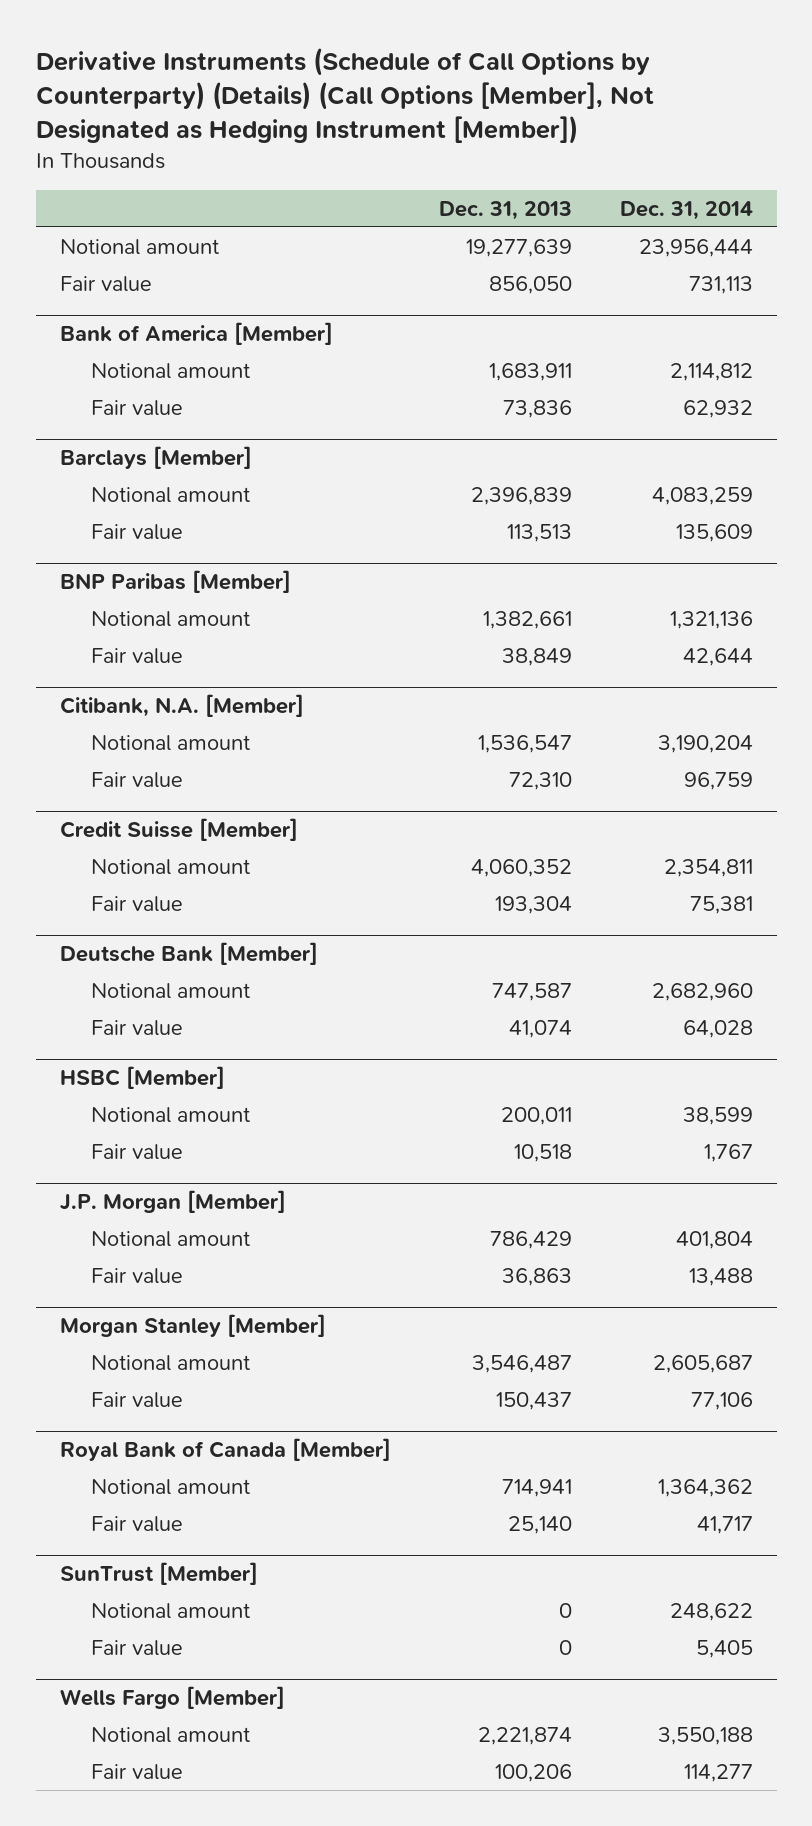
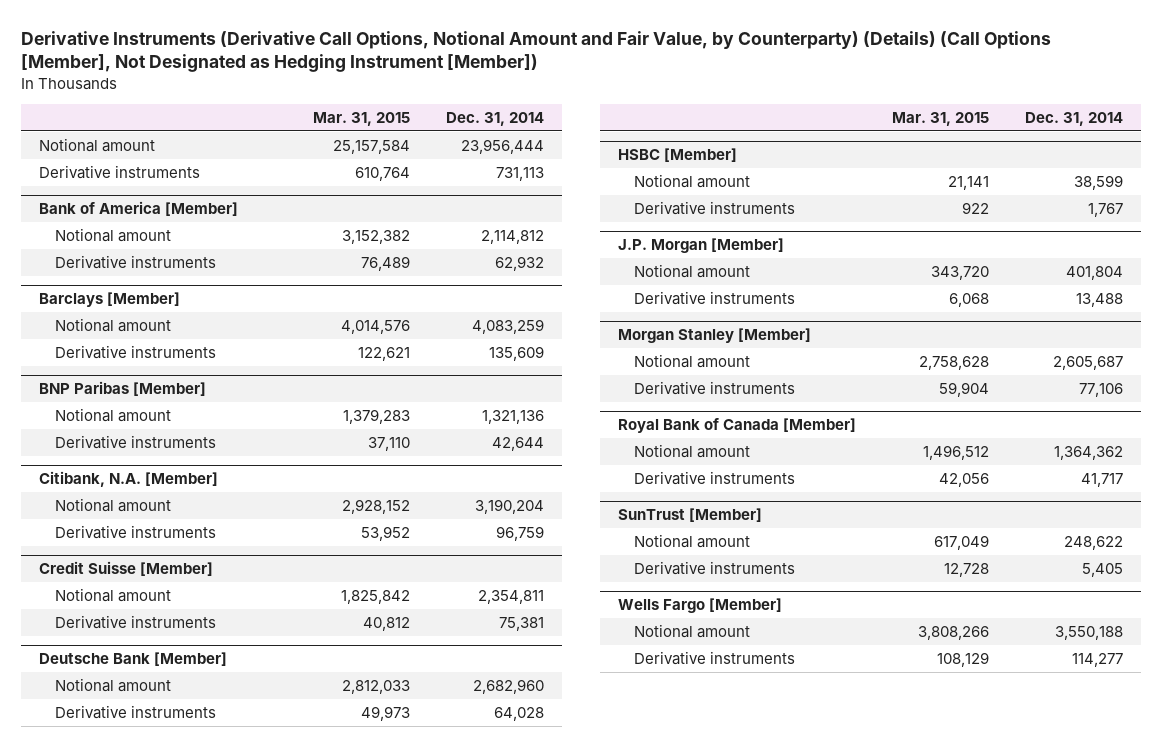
- Derivative Instruments (Schedule of Call Options by Counterparty) (Details) (Call Options [Member], Not Designated as Hedging Instrument [Member])
+ Derivative Instruments (Derivative Call Options, Notional Amount and Fair Value, by Counterparty) (Details) (Call Options [Member], Not Designated as Hedging Instrument [Member])
- | Dec. 31, 2013 | Dec. 31, 2014
+ | Mar. 31, 2015 | Dec. 31, 2014
- Fair value | 856,050 | 731,113
+ Derivative instruments | 610,764 | 731,113
@ Bank of America [Member]
- Fair value | 73,836 | 62,932
+ Derivative instruments | 76,489 | 62,932
@ Barclays [Member]
- Fair value | 113,513 | 135,609
+ Derivative instruments | 122,621 | 135,609
@ BNP Paribas [Member]
- Fair value | 38,849 | 42,644
+ Derivative instruments | 37,110 | 42,644
@ Citibank, N.A. [Member]
- Fair value | 72,310 | 96,759
+ Derivative instruments | 53,952 | 96,759
@ Credit Suisse [Member]
- Fair value | 193,304 | 75,381
+ Derivative instruments | 40,812 | 75,381
@ Deutsche Bank [Member]
- Fair value | 41,074 | 64,028
+ Derivative instruments | 49,973 | 64,028
@ HSBC [Member]
- Fair value | 10,518 | 1,767
+ Derivative instruments | 922 | 1,767
@ J.P. Morgan [Member]
- Fair value | 36,863 | 13,488
+ Derivative instruments | 6,068 | 13,488
@ Morgan Stanley [Member]
- Fair value | 150,437 | 77,106
+ Derivative instruments | 59,904 | 77,106
@ Royal Bank of Canada [Member]
- Fair value | 25,140 | 41,717
+ Derivative instruments | 42,056 | 41,717
@ SunTrust [Member]
- Fair value | 0 | 5,405
+ Derivative instruments | 12,728 | 5,405
@ Wells Fargo [Member]
- Fair value | 100,206 | 114,277
+ Derivative instruments | 108,129 | 114,277

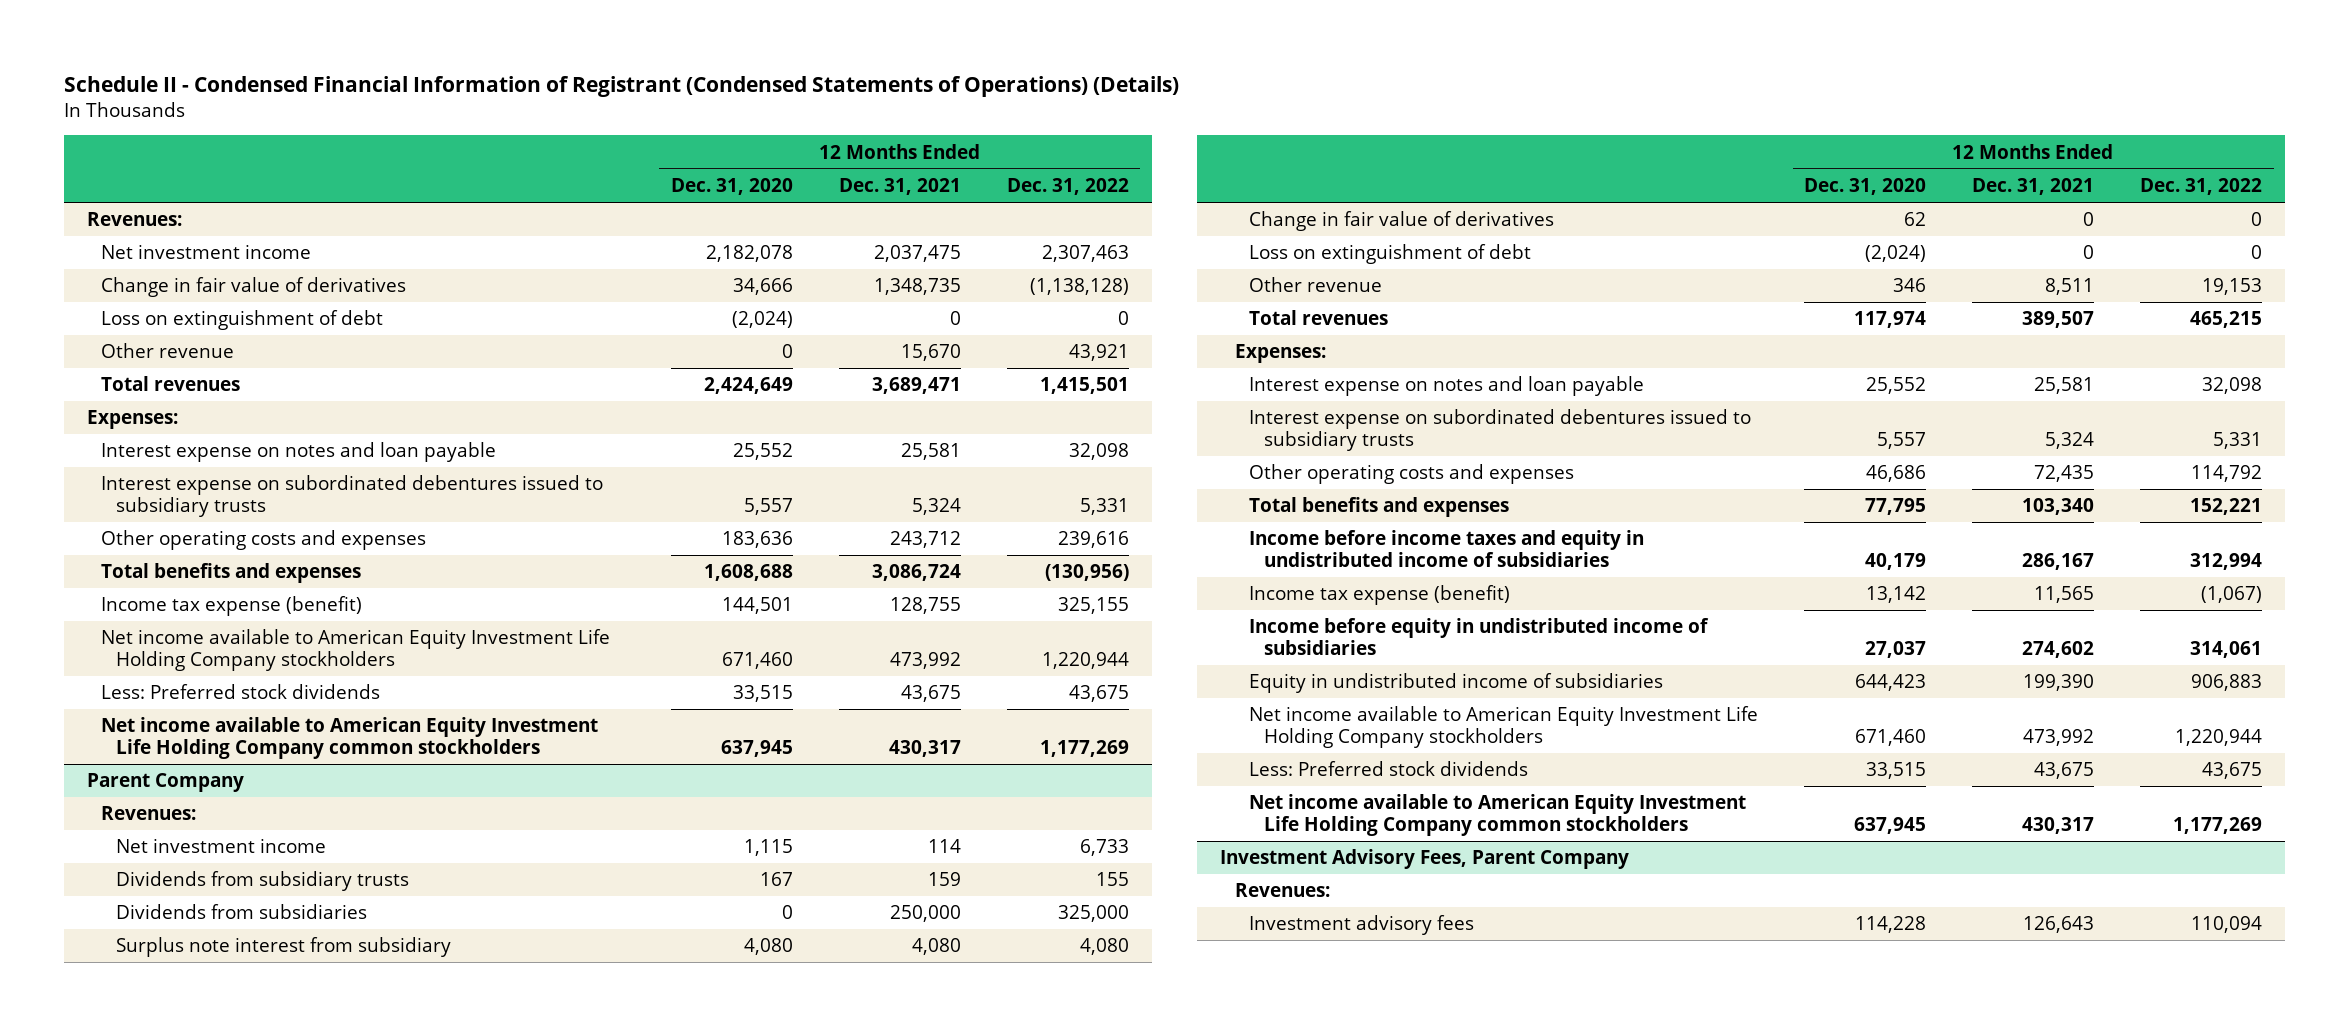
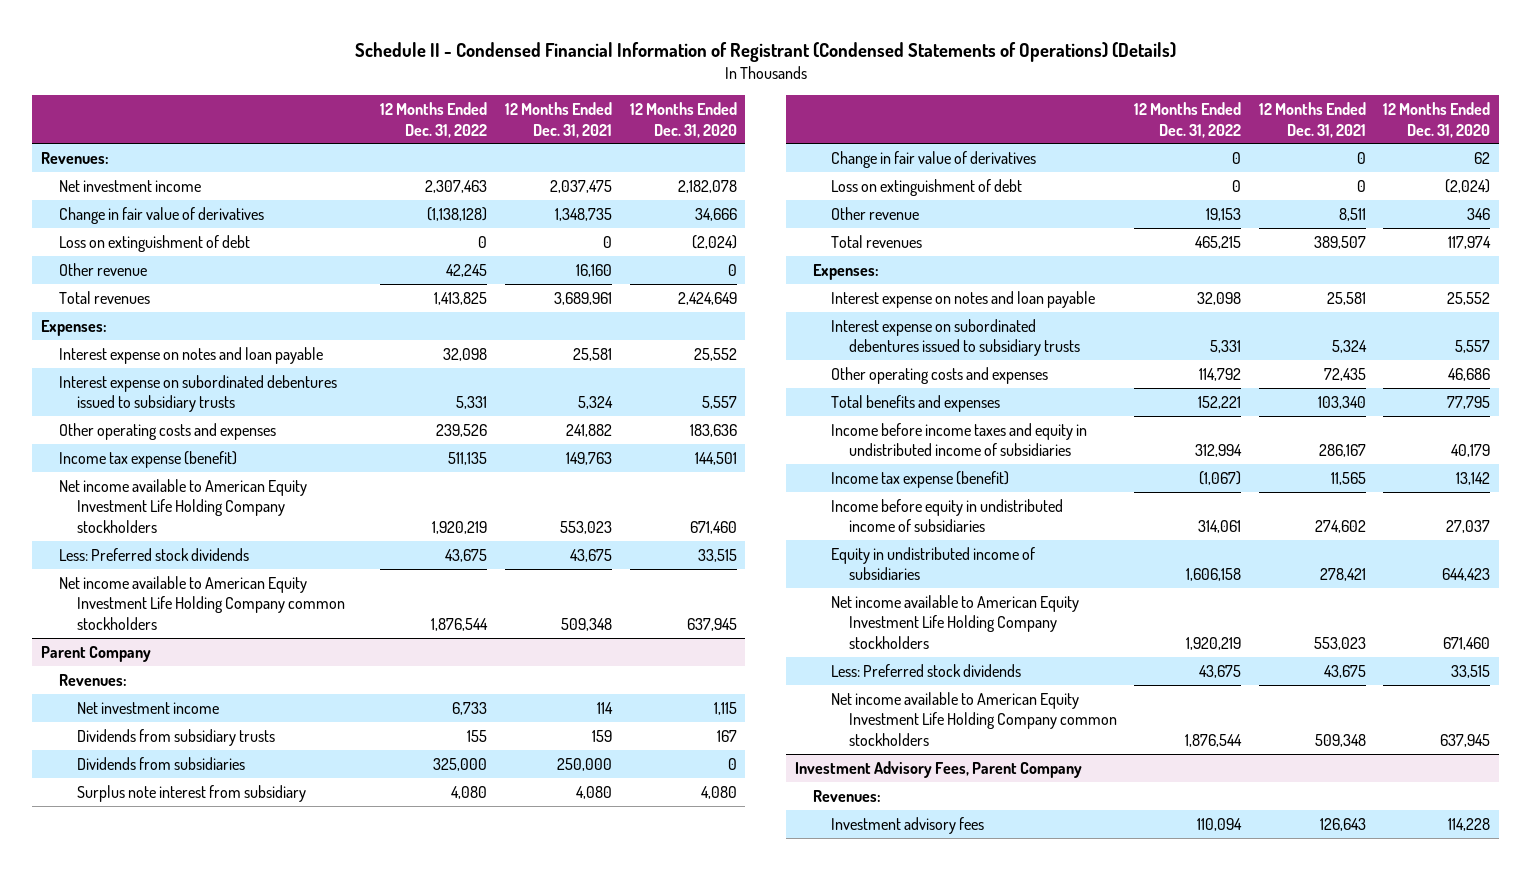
- | 12 Months Ended Dec. 31, 2020 | 12 Months Ended Dec. 31, 2021 | 12 Months Ended Dec. 31, 2022
+ | 12 Months Ended Dec. 31, 2022 | 12 Months Ended Dec. 31, 2021 | 12 Months Ended Dec. 31, 2020
- Other revenue | 0 | 15,670 | 43,921
- Total revenues | 2,424,649 | 3,689,471 | 1,415,501
+ Other revenue | 42,245 | 16,160 | 0
+ Total revenues | 1,413,825 | 3,689,961 | 2,424,649
- Other operating costs and expenses | 183,636 | 243,712 | 239,616
- Total benefits and expenses | 1,608,688 | 3,086,724 | (130,956)
- Income tax expense (benefit) | 144,501 | 128,755 | 325,155
- Net income available to American Equity Investment Life Holding Company stockholders | 671,460 | 473,992 | 1,220,944
+ Other operating costs and expenses | 239,526 | 241,882 | 183,636
+ Income tax expense (benefit) | 511,135 | 149,763 | 144,501
+ Net income available to American Equity Investment Life Holding Company stockholders | 1,920,219 | 553,023 | 671,460
- Net income available to American Equity Investment Life Holding Company common stockholders | 637,945 | 430,317 | 1,177,269
+ Net income available to American Equity Investment Life Holding Company common stockholders | 1,876,544 | 509,348 | 637,945
@ Parent Company
- Equity in undistributed income of subsidiaries | 644,423 | 199,390 | 906,883
- Net income available to American Equity Investment Life Holding Company stockholders | 671,460 | 473,992 | 1,220,944
+ Equity in undistributed income of subsidiaries | 1,606,158 | 278,421 | 644,423
+ Net income available to American Equity Investment Life Holding Company stockholders | 1,920,219 | 553,023 | 671,460
- Net income available to American Equity Investment Life Holding Company common stockholders | 637,945 | 430,317 | 1,177,269
+ Net income available to American Equity Investment Life Holding Company common stockholders | 1,876,544 | 509,348 | 637,945

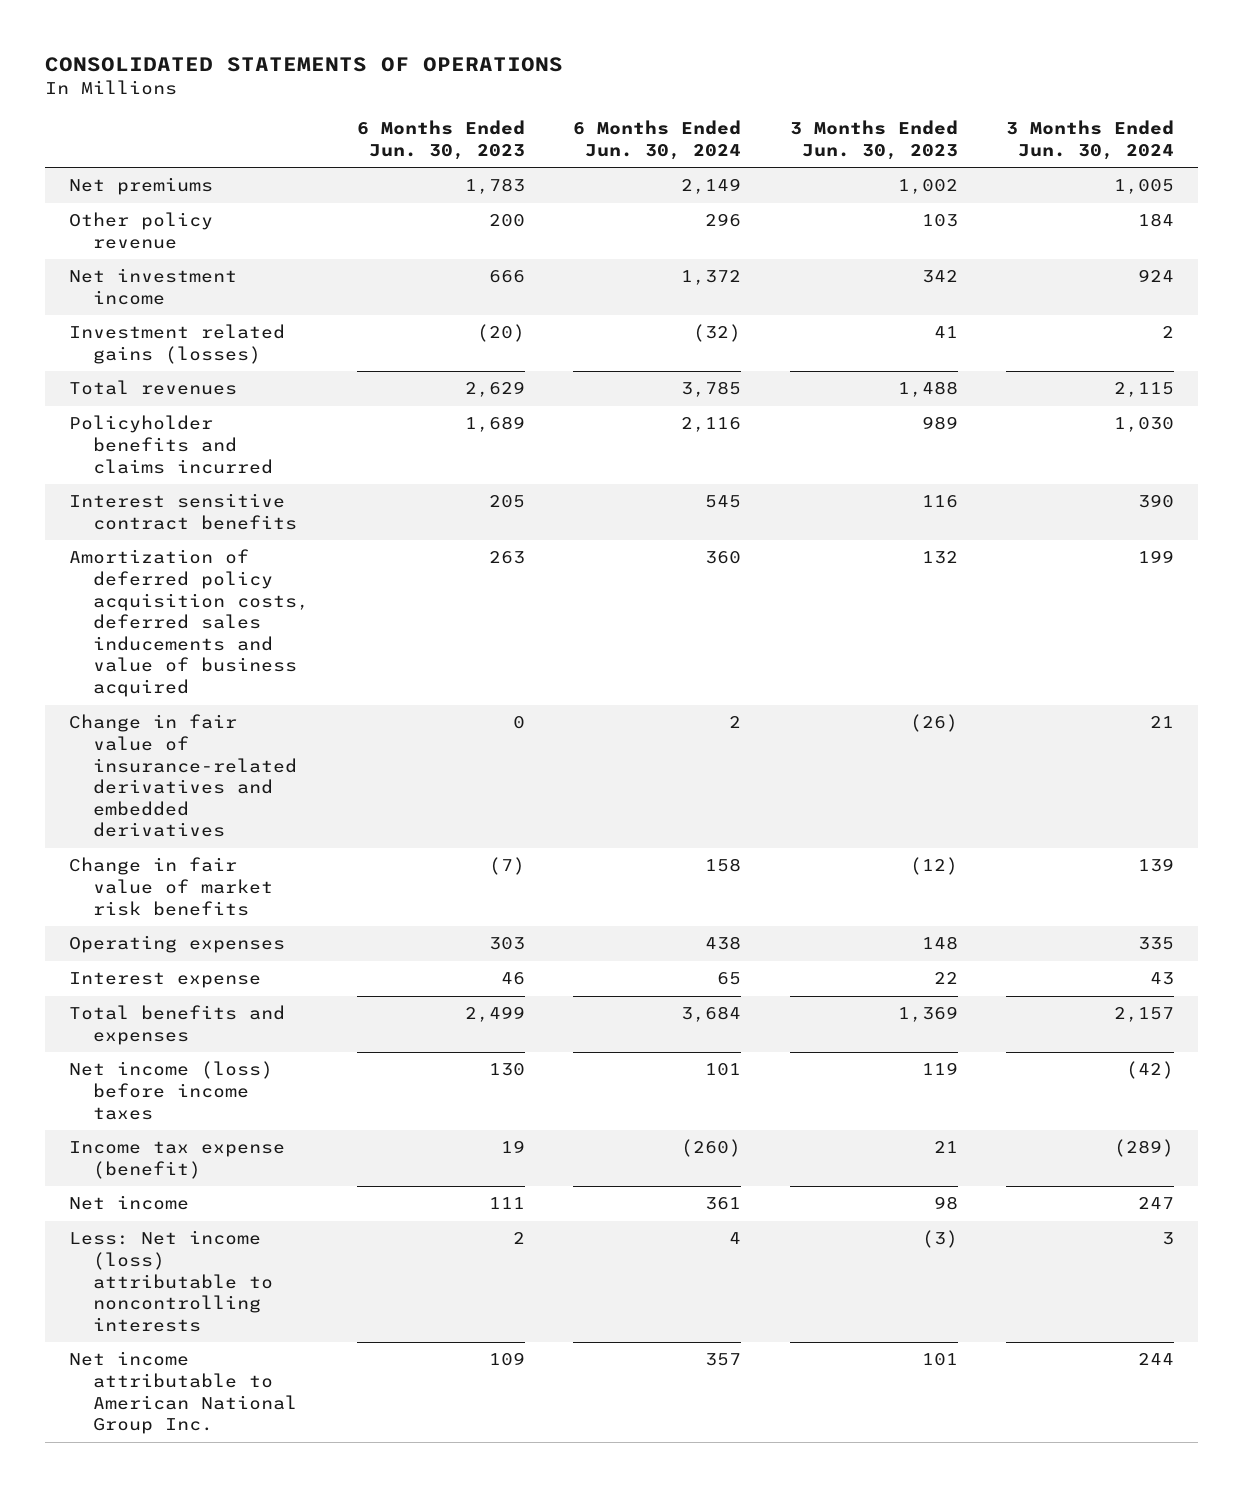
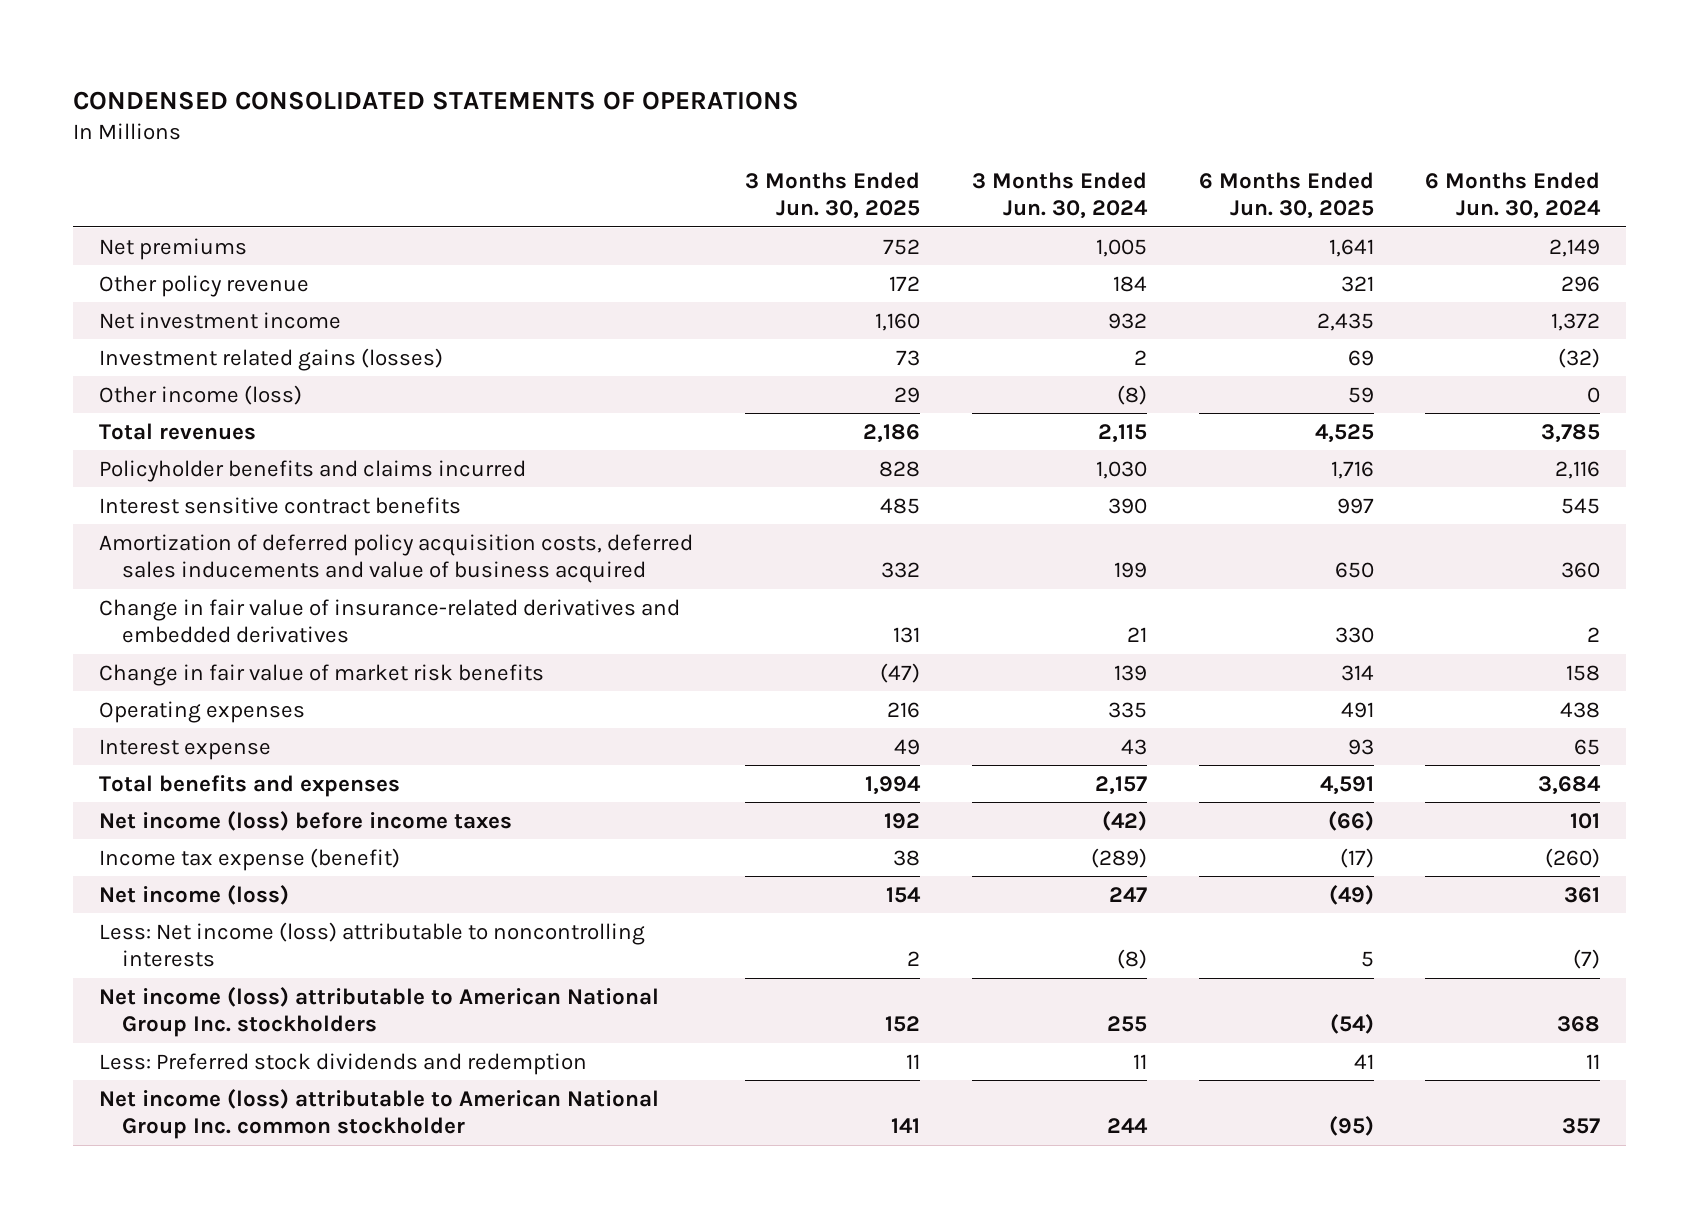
- CONSOLIDATED STATEMENTS OF OPERATIONS
+ CONDENSED CONSOLIDATED STATEMENTS OF OPERATIONS
- | 6 Months Ended Jun. 30, 2023 | 6 Months Ended Jun. 30, 2024 | 3 Months Ended Jun. 30, 2023 | 3 Months Ended Jun. 30, 2024
+ | 3 Months Ended Jun. 30, 2025 | 3 Months Ended Jun. 30, 2024 | 6 Months Ended Jun. 30, 2025 | 6 Months Ended Jun. 30, 2024
- Net investment income | 666 | 1,372 | 342 | 924
+ Net investment income | 1,160 | 932 | 2,435 | 1,372
+ Other income (loss) | 29 | (8) | 59 | 0
- Net income | 111 | 361 | 98 | 247
- Less: Net income (loss) attributable to noncontrolling interests | 2 | 4 | (3) | 3
- Net income attributable to American National Group Inc. | 109 | 357 | 101 | 244
+ Net income (loss) | 154 | 247 | (49) | 361
+ Less: Net income (loss) attributable to noncontrolling interests | 2 | (8) | 5 | (7)
+ Net income (loss) attributable to American National Group Inc. stockholders | 152 | 255 | (54) | 368
+ Less: Preferred stock dividends and redemption | 11 | 11 | 41 | 11
+ Net income (loss) attributable to American National Group Inc. common stockholder | 141 | 244 | (95) | 357

